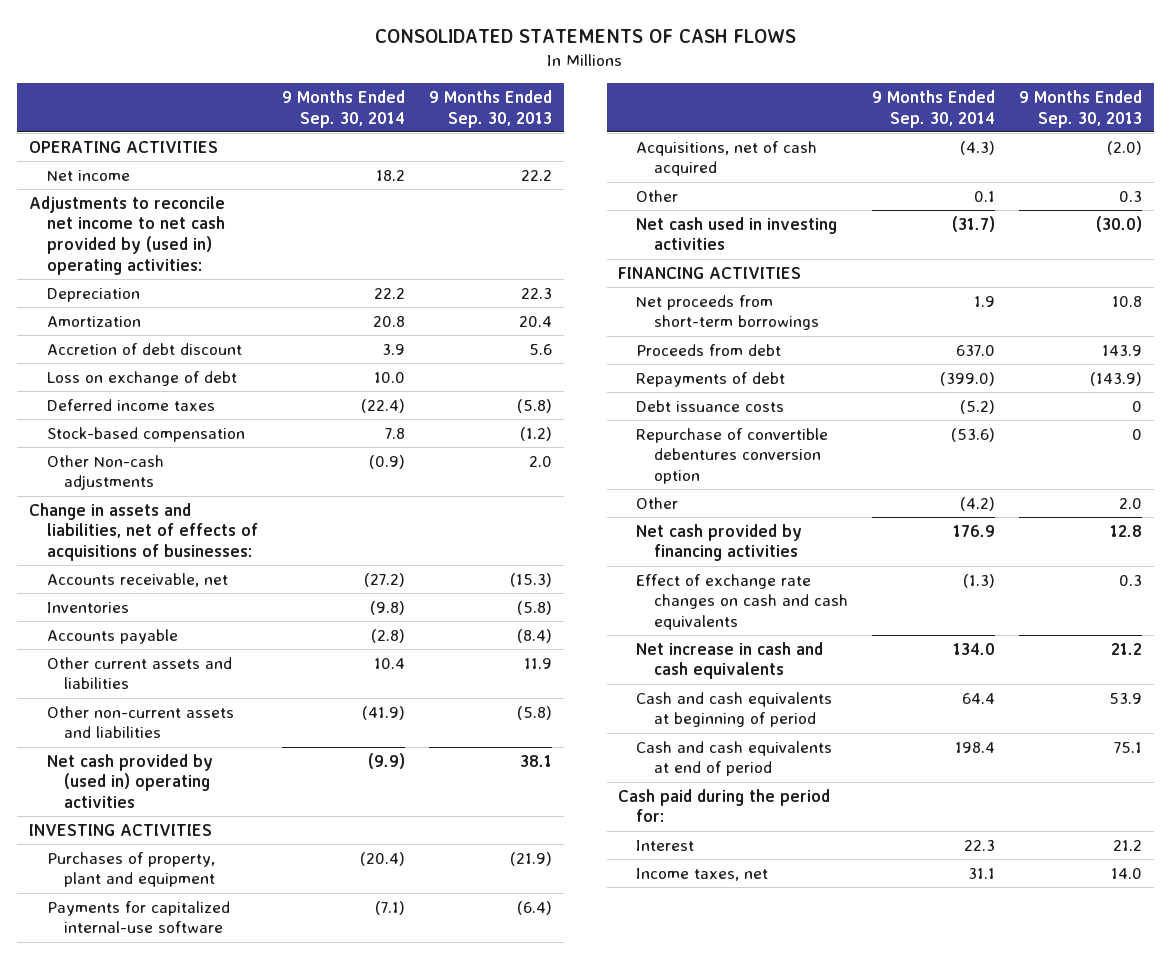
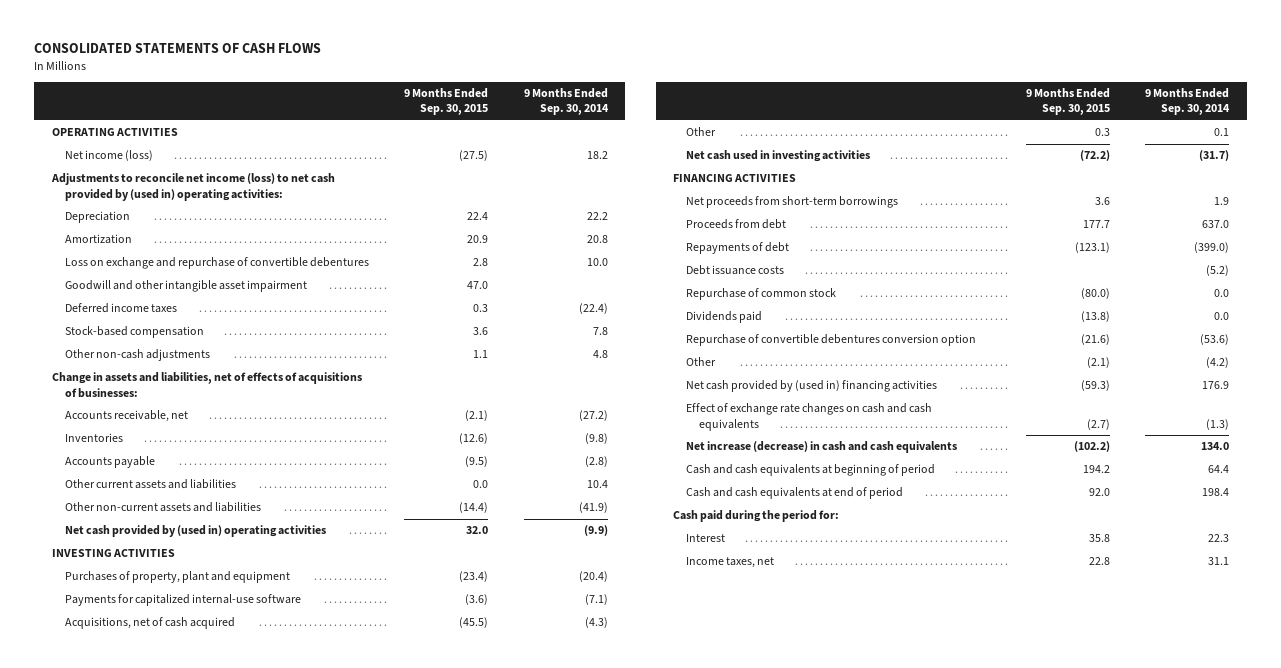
- | 9 Months Ended Sep. 30, 2014 | 9 Months Ended Sep. 30, 2013
+ | 9 Months Ended Sep. 30, 2015 | 9 Months Ended Sep. 30, 2014
- Net income | 18.2 | 22.2
- Adjustments to reconcile net income to net cash provided by (used in) operating activities:
+ Net income (loss) | (27.5) | 18.2
+ Adjustments to reconcile net income (loss) to net cash provided by (used in) operating activities:
- Accretion of debt discount | 3.9 | 5.6
- Loss on exchange of debt | 10.0 |
+ Loss on exchange and repurchase of convertible debentures | 2.8 | 10.0
+ Goodwill and other intangible asset impairment | 47.0 |
- Other Non-cash adjustments | (0.9) | 2.0
+ Other non-cash adjustments | 1.1 | 4.8
+ Repurchase of common stock | (80.0) | 0.0
+ Dividends paid | (13.8) | 0.0
- Net cash provided by financing activities | 176.9 | 12.8
+ Net cash provided by (used in) financing activities | (59.3) | 176.9
- Net increase in cash and cash equivalents | 134.0 | 21.2
+ Net increase (decrease) in cash and cash equivalents | (102.2) | 134.0

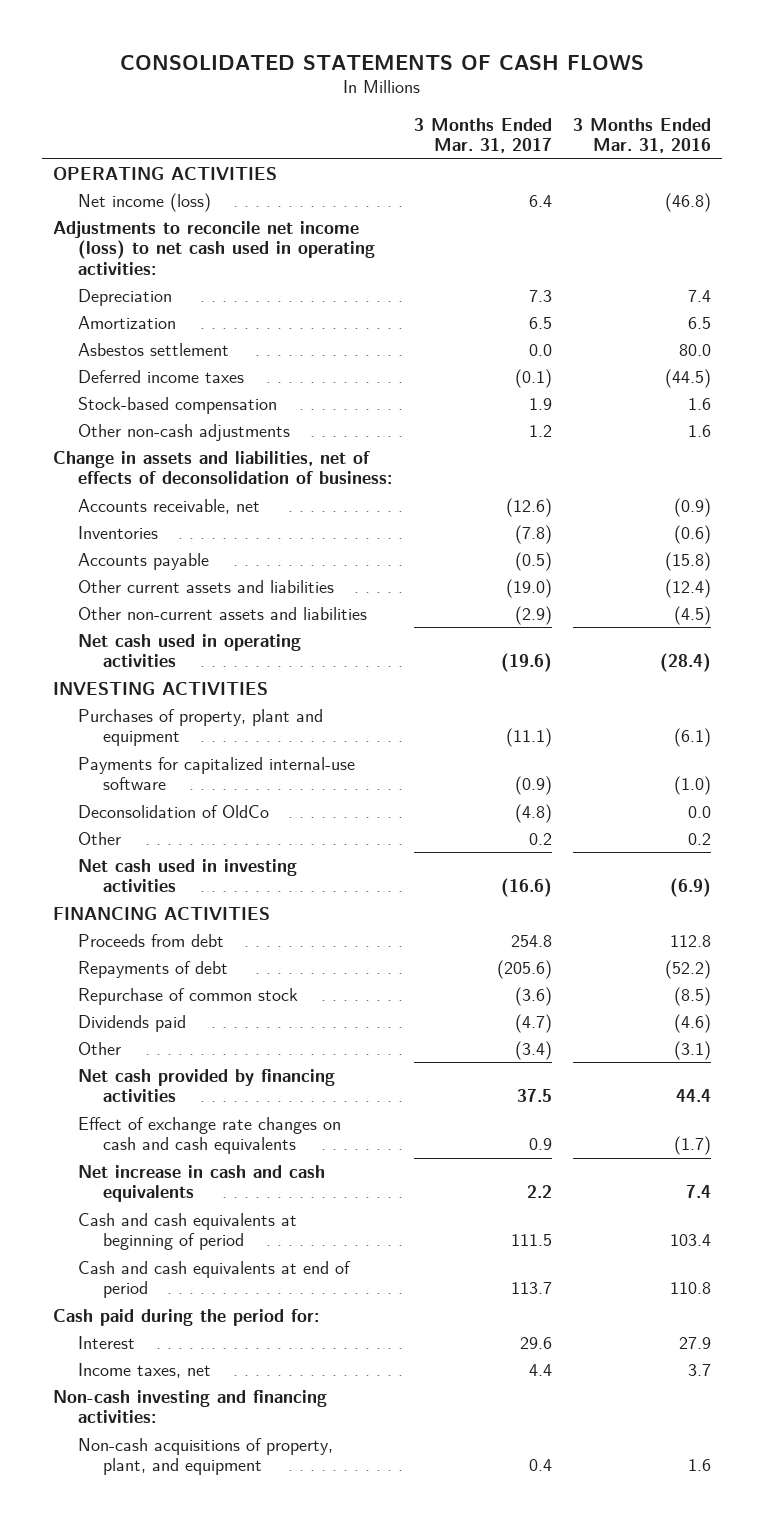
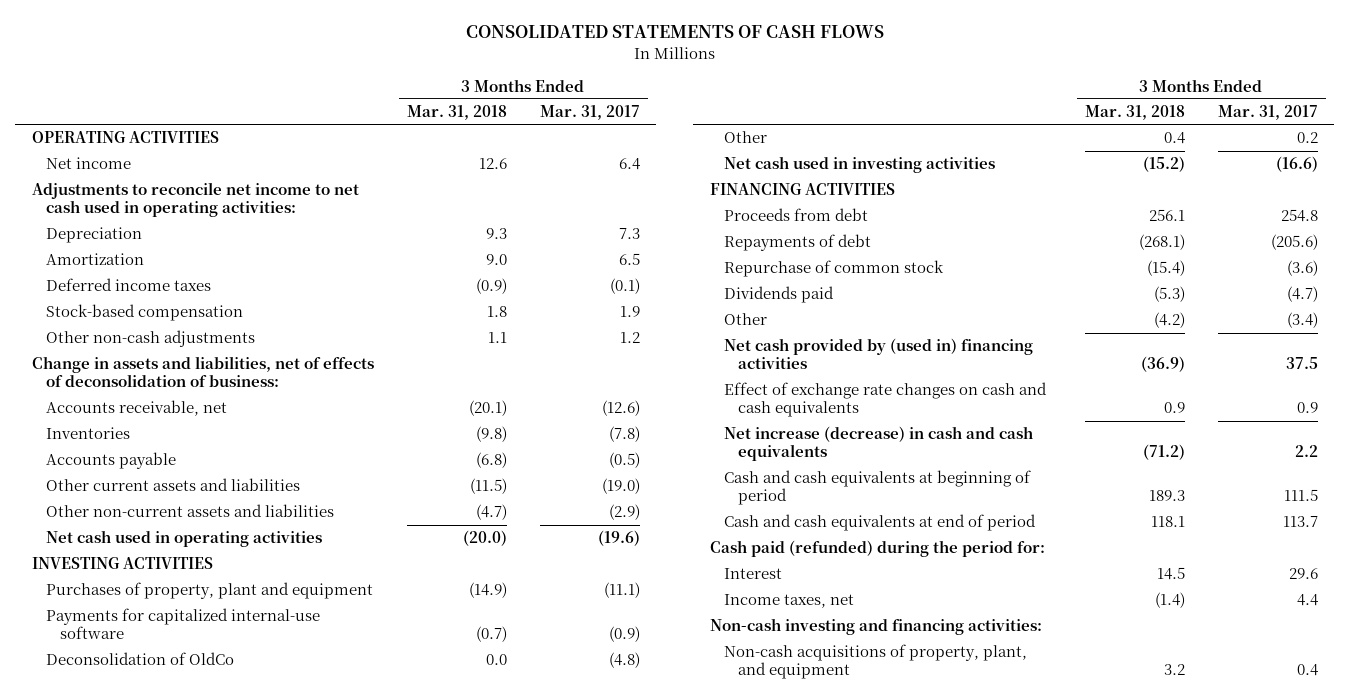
- | 3 Months Ended Mar. 31, 2017 | 3 Months Ended Mar. 31, 2016
+ | 3 Months Ended Mar. 31, 2018 | 3 Months Ended Mar. 31, 2017
- Net income (loss) | 6.4 | (46.8)
- Adjustments to reconcile net income (loss) to net cash used in operating activities:
+ Net income | 12.6 | 6.4
+ Adjustments to reconcile net income to net cash used in operating activities:
- Asbestos settlement | 0.0 | 80.0
- Net cash provided by financing activities | 37.5 | 44.4
+ Net cash provided by (used in) financing activities | (36.9) | 37.5
- Net increase in cash and cash equivalents | 2.2 | 7.4
+ Net increase (decrease) in cash and cash equivalents | (71.2) | 2.2
- Cash paid during the period for:
+ Cash paid (refunded) during the period for:

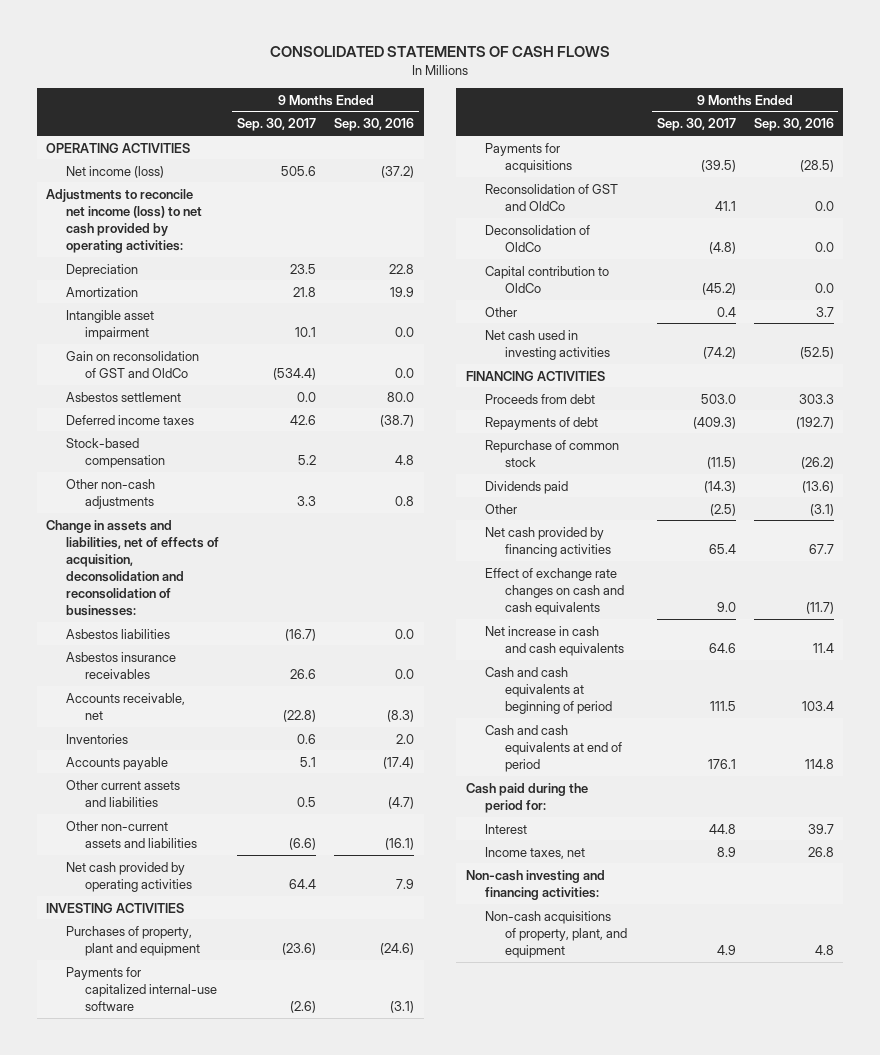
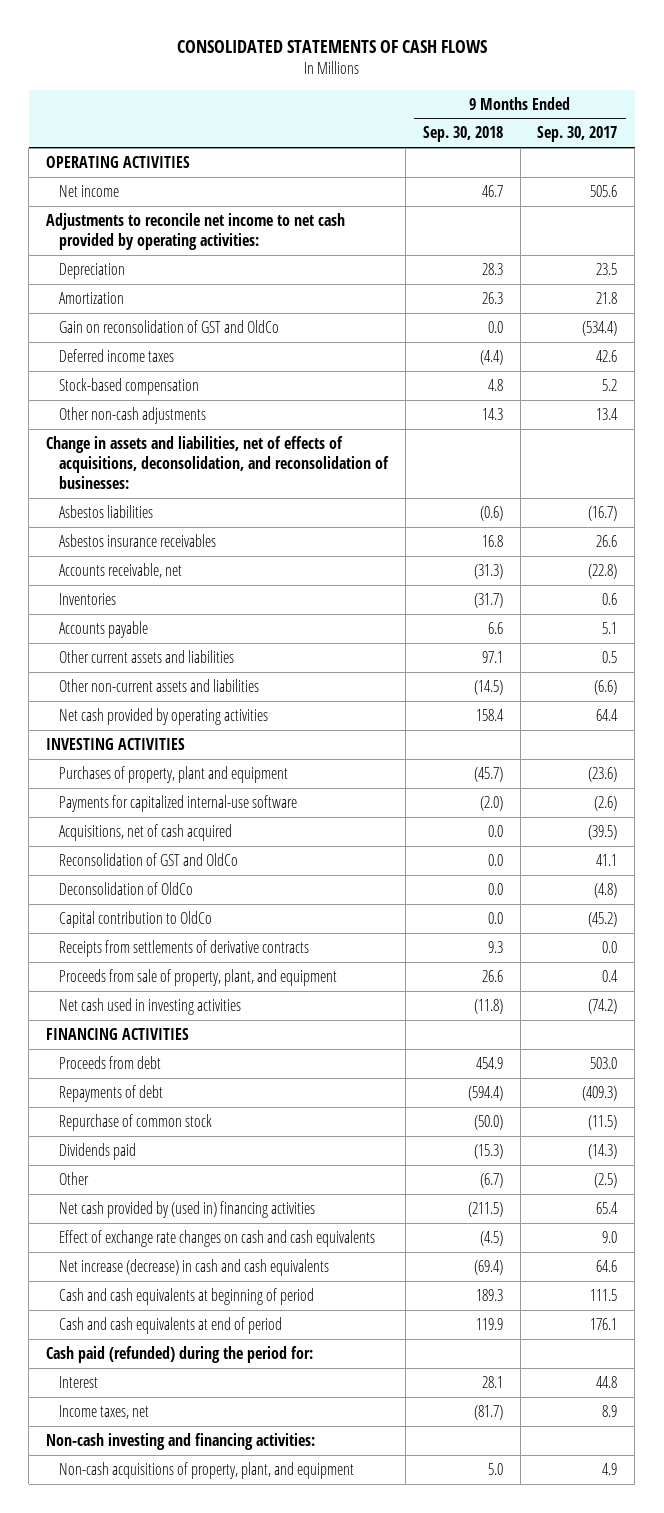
- | 9 Months Ended Sep. 30, 2017 | 9 Months Ended Sep. 30, 2016
+ | 9 Months Ended Sep. 30, 2018 | 9 Months Ended Sep. 30, 2017
- Net income (loss) | 505.6 | (37.2)
- Adjustments to reconcile net income (loss) to net cash provided by operating activities:
+ Net income | 46.7 | 505.6
+ Adjustments to reconcile net income to net cash provided by operating activities:
- Intangible asset impairment | 10.1 | 0.0
- Asbestos settlement | 0.0 | 80.0
- Other non-cash adjustments | 3.3 | 0.8
- Change in assets and liabilities, net of effects of acquisition, deconsolidation and reconsolidation of businesses:
+ Other non-cash adjustments | 14.3 | 13.4
+ Change in assets and liabilities, net of effects of acquisitions, deconsolidation, and reconsolidation of businesses:
- Payments for acquisitions | (39.5) | (28.5)
+ Acquisitions, net of cash acquired | 0.0 | (39.5)
- Other | 0.4 | 3.7
+ Receipts from settlements of derivative contracts | 9.3 | 0.0
+ Proceeds from sale of property, plant, and equipment | 26.6 | 0.4
- Net cash provided by financing activities | 65.4 | 67.7
+ Net cash provided by (used in) financing activities | (211.5) | 65.4
- Net increase in cash and cash equivalents | 64.6 | 11.4
+ Net increase (decrease) in cash and cash equivalents | (69.4) | 64.6
- Cash paid during the period for:
+ Cash paid (refunded) during the period for:

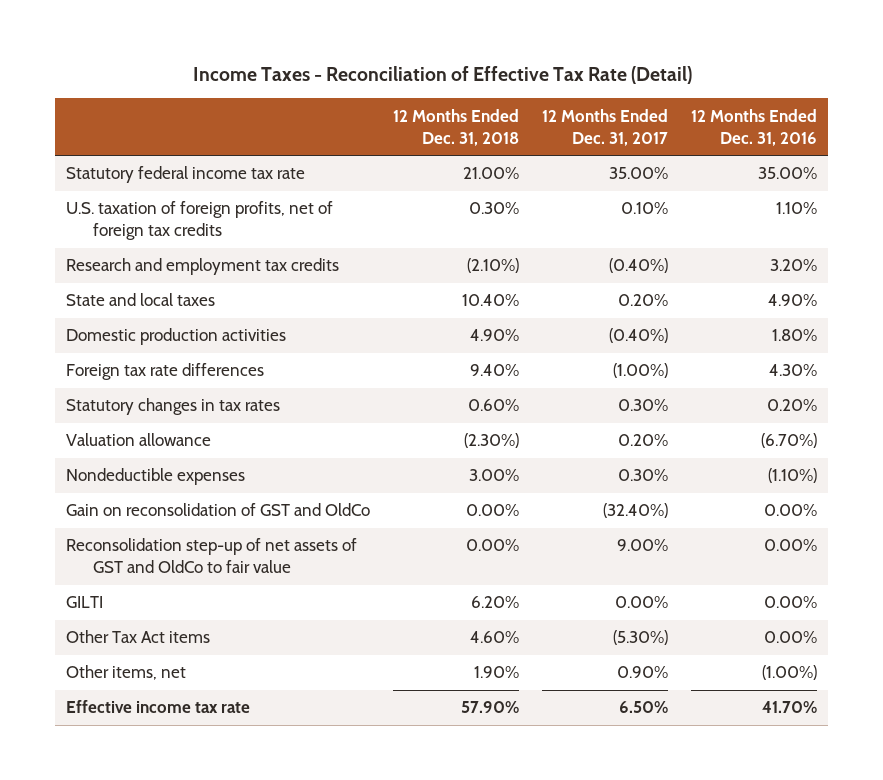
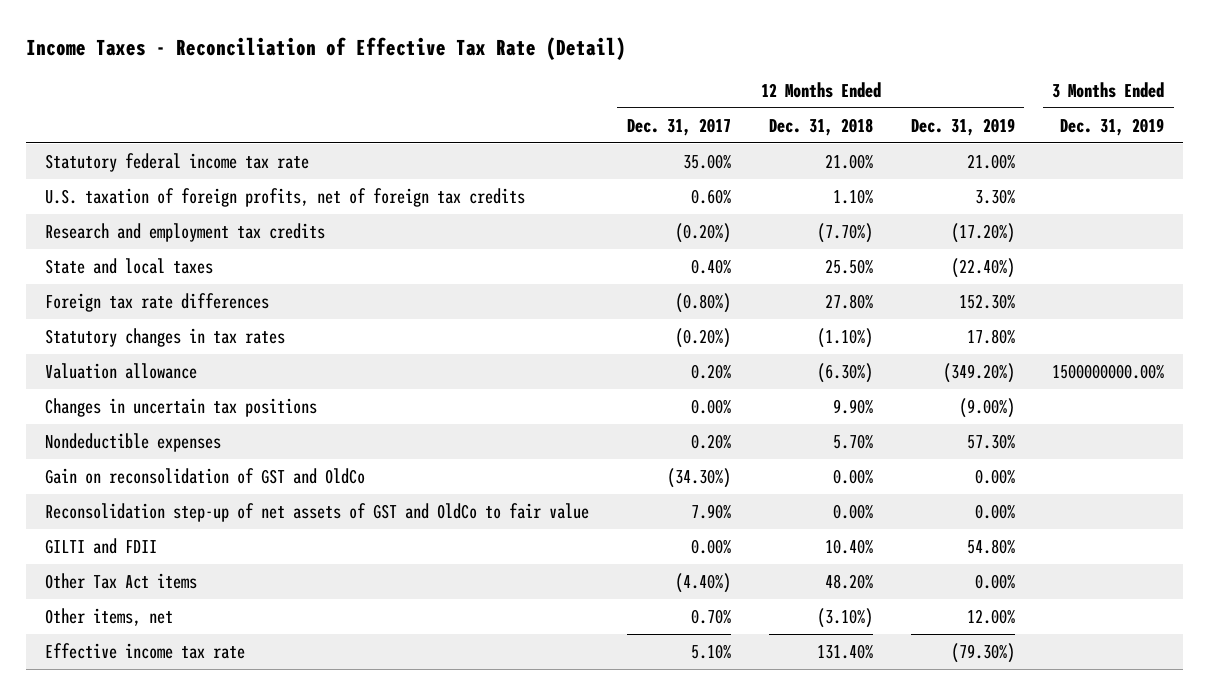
- | 12 Months Ended Dec. 31, 2018 | 12 Months Ended Dec. 31, 2017 | 12 Months Ended Dec. 31, 2016
+ | 12 Months Ended Dec. 31, 2017 | 12 Months Ended Dec. 31, 2018 | 12 Months Ended Dec. 31, 2019 | 3 Months Ended Dec. 31, 2019
- U.S. taxation of foreign profits, net of foreign tax credits | 0.30% | 0.10% | 1.10%
- Research and employment tax credits | (2.10%) | (0.40%) | 3.20%
- State and local taxes | 10.40% | 0.20% | 4.90%
- Domestic production activities | 4.90% | (0.40%) | 1.80%
- Foreign tax rate differences | 9.40% | (1.00%) | 4.30%
- Statutory changes in tax rates | 0.60% | 0.30% | 0.20%
- Valuation allowance | (2.30%) | 0.20% | (6.70%)
- Nondeductible expenses | 3.00% | 0.30% | (1.10%)
- Gain on reconsolidation of GST and OldCo | 0.00% | (32.40%) | 0.00%
- Reconsolidation step-up of net assets of GST and OldCo to fair value | 0.00% | 9.00% | 0.00%
- GILTI | 6.20% | 0.00% | 0.00%
- Other Tax Act items | 4.60% | (5.30%) | 0.00%
- Other items, net | 1.90% | 0.90% | (1.00%)
- Effective income tax rate | 57.90% | 6.50% | 41.70%
+ U.S. taxation of foreign profits, net of foreign tax credits | 0.60% | 1.10% | 3.30% |
+ Research and employment tax credits | (0.20%) | (7.70%) | (17.20%) |
+ State and local taxes | 0.40% | 25.50% | (22.40%) |
+ Foreign tax rate differences | (0.80%) | 27.80% | 152.30% |
+ Statutory changes in tax rates | (0.20%) | (1.10%) | 17.80% |
+ Valuation allowance | 0.20% | (6.30%) | (349.20%) | 1500000000.00%
+ Changes in uncertain tax positions | 0.00% | 9.90% | (9.00%) |
+ Nondeductible expenses | 0.20% | 5.70% | 57.30% |
+ Gain on reconsolidation of GST and OldCo | (34.30%) | 0.00% | 0.00% |
+ Reconsolidation step-up of net assets of GST and OldCo to fair value | 7.90% | 0.00% | 0.00% |
+ GILTI and FDII | 0.00% | 10.40% | 54.80% |
+ Other Tax Act items | (4.40%) | 48.20% | 0.00% |
+ Other items, net | 0.70% | (3.10%) | 12.00% |
+ Effective income tax rate | 5.10% | 131.40% | (79.30%) |

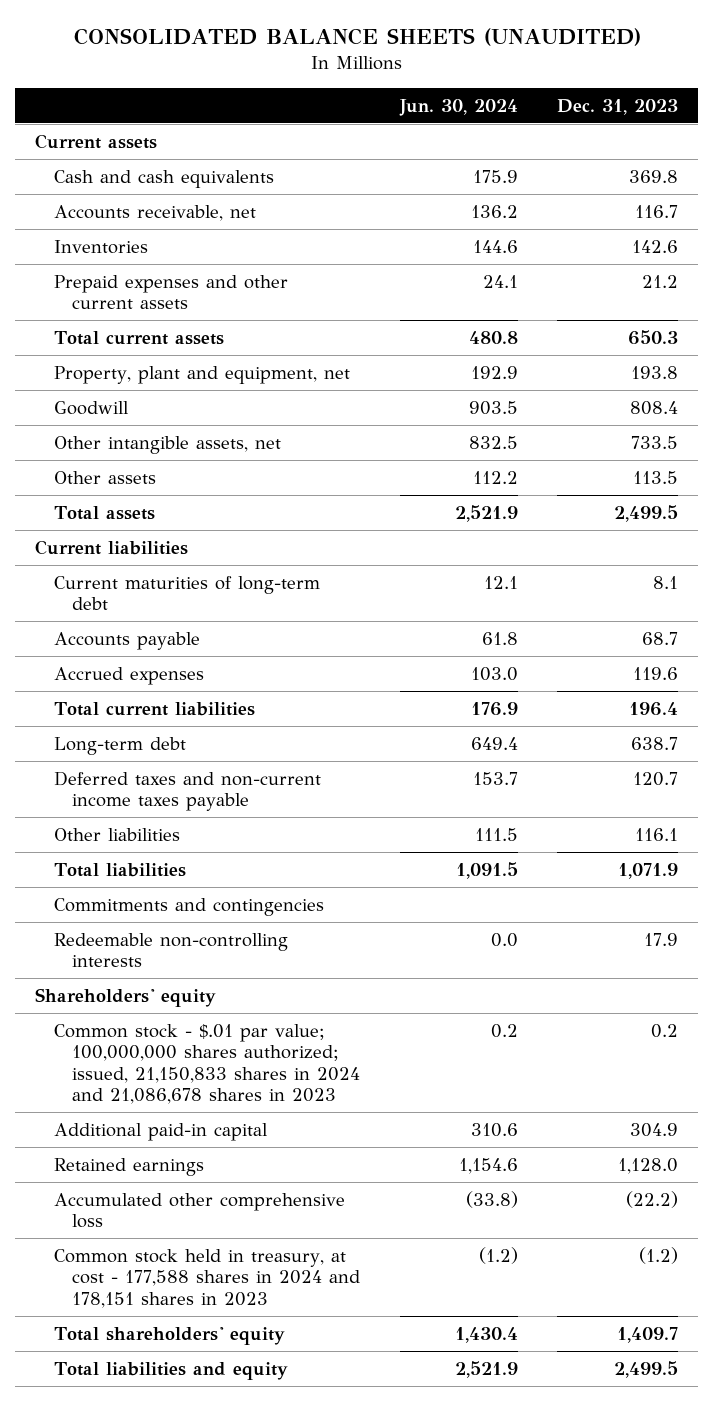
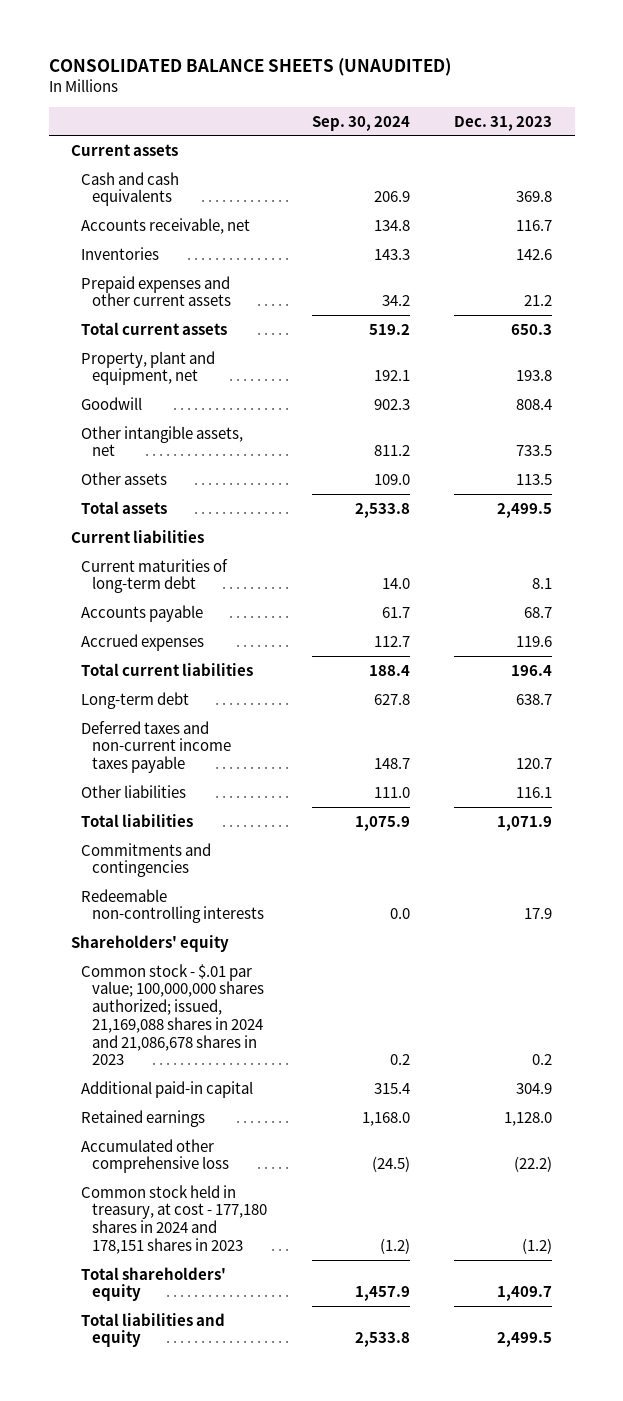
- | Jun. 30, 2024 | Dec. 31, 2023
+ | Sep. 30, 2024 | Dec. 31, 2023
- Common stock - $.01 par value; 100,000,000 shares authorized; issued, 21,150,833 shares in 2024 and 21,086,678 shares in 2023 | 0.2 | 0.2
+ Common stock - $.01 par value; 100,000,000 shares authorized; issued, 21,169,088 shares in 2024 and 21,086,678 shares in 2023 | 0.2 | 0.2
- Common stock held in treasury, at cost - 177,588 shares in 2024 and 178,151 shares in 2023 | (1.2) | (1.2)
+ Common stock held in treasury, at cost - 177,180 shares in 2024 and 178,151 shares in 2023 | (1.2) | (1.2)

